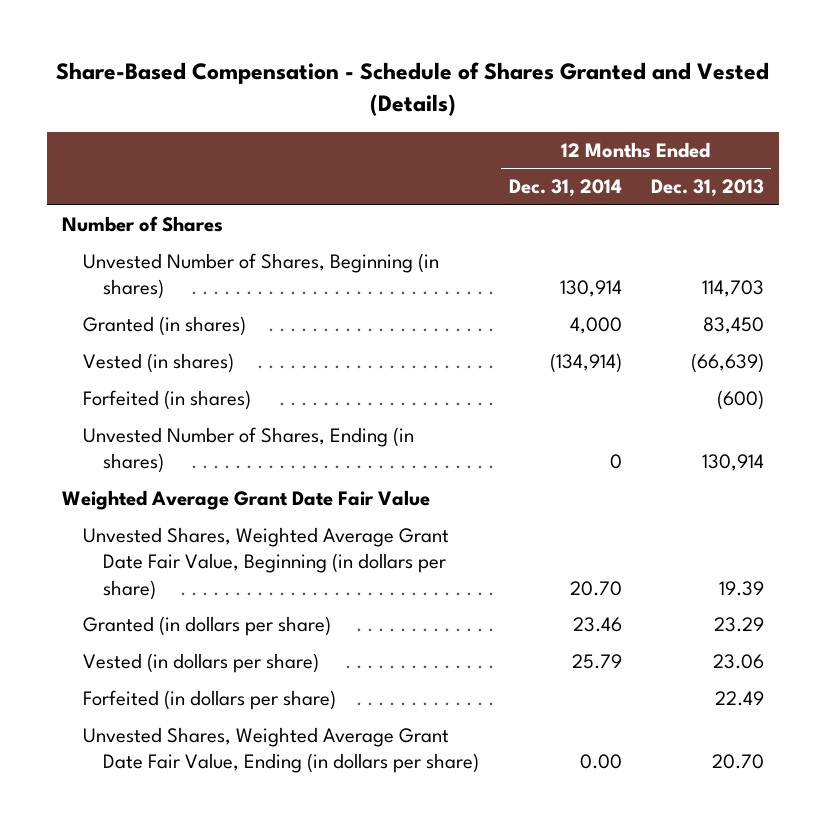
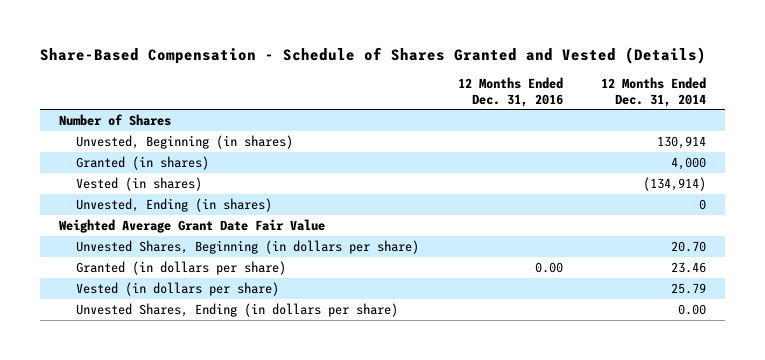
- | 12 Months Ended Dec. 31, 2014 | 12 Months Ended Dec. 31, 2013
+ | 12 Months Ended Dec. 31, 2016 | 12 Months Ended Dec. 31, 2014
- Unvested Number of Shares, Beginning (in shares) | 130,914 | 114,703
+ Unvested, Beginning (in shares) | | 130,914
- Forfeited (in shares) | | (600)
- Unvested Number of Shares, Ending (in shares) | 0 | 130,914
+ Unvested, Ending (in shares) | | 0
- Unvested Shares, Weighted Average Grant Date Fair Value, Beginning (in dollars per share) | 20.70 | 19.39
+ Unvested Shares, Beginning (in dollars per share) | | 20.70
- Forfeited (in dollars per share) | | 22.49
- Unvested Shares, Weighted Average Grant Date Fair Value, Ending (in dollars per share) | 0.00 | 20.70
+ Unvested Shares, Ending (in dollars per share) | | 0.00

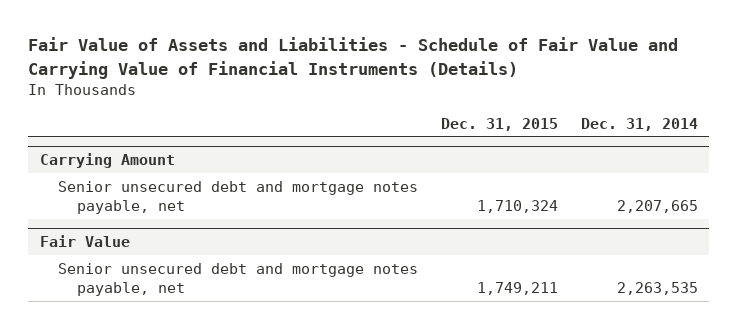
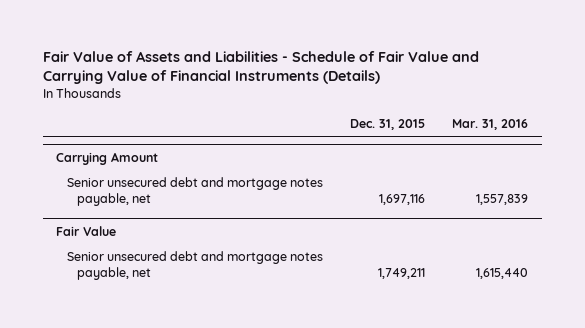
- | Dec. 31, 2015 | Dec. 31, 2014
+ | Dec. 31, 2015 | Mar. 31, 2016
@ Carrying Amount
- Senior unsecured debt and mortgage notes payable, net | 1,710,324 | 2,207,665
+ Senior unsecured debt and mortgage notes payable, net | 1,697,116 | 1,557,839

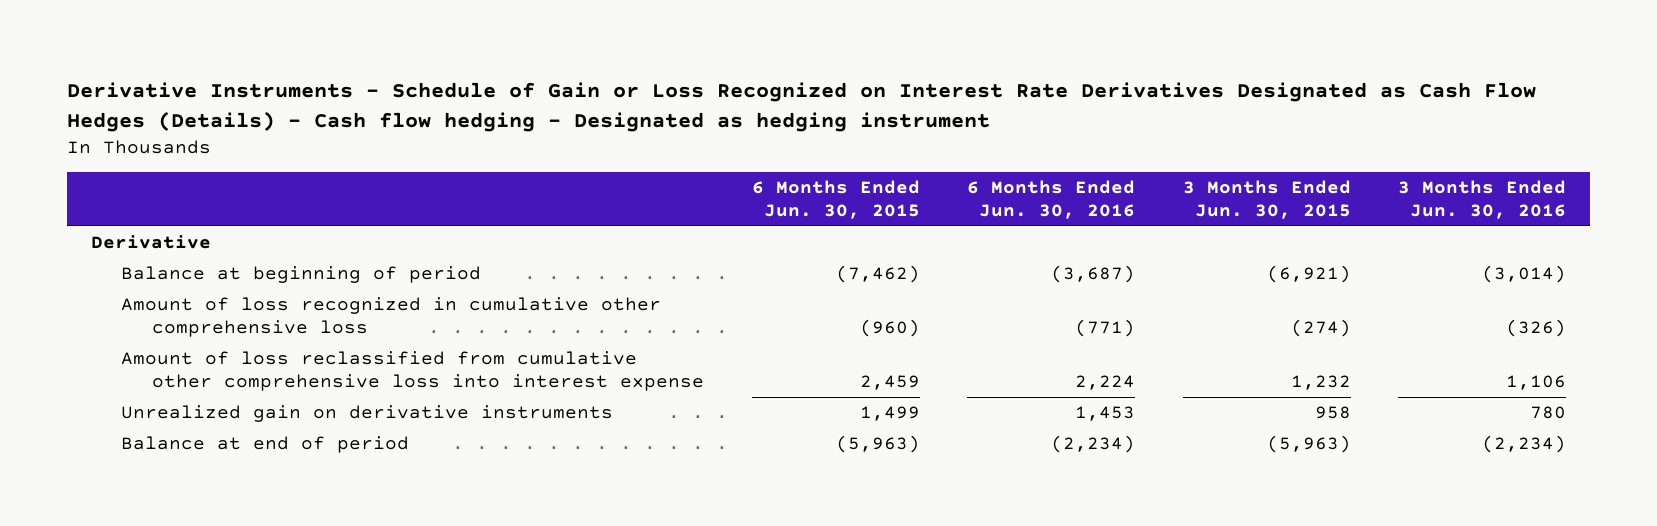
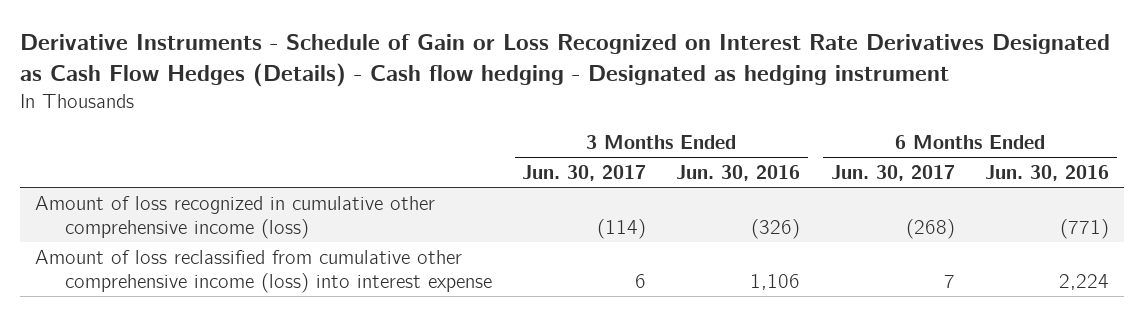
- | 6 Months Ended Jun. 30, 2015 | 6 Months Ended Jun. 30, 2016 | 3 Months Ended Jun. 30, 2015 | 3 Months Ended Jun. 30, 2016
+ | 3 Months Ended Jun. 30, 2017 | 3 Months Ended Jun. 30, 2016 | 6 Months Ended Jun. 30, 2017 | 6 Months Ended Jun. 30, 2016
- Derivative
- Balance at beginning of period | (7,462) | (3,687) | (6,921) | (3,014)
- Amount of loss recognized in cumulative other comprehensive loss | (960) | (771) | (274) | (326)
- Amount of loss reclassified from cumulative other comprehensive loss into interest expense | 2,459 | 2,224 | 1,232 | 1,106
- Unrealized gain on derivative instruments | 1,499 | 1,453 | 958 | 780
- Balance at end of period | (5,963) | (2,234) | (5,963) | (2,234)
+ Amount of loss recognized in cumulative other comprehensive income (loss) | (114) | (326) | (268) | (771)
+ Amount of loss reclassified from cumulative other comprehensive income (loss) into interest expense | 6 | 1,106 | 7 | 2,224

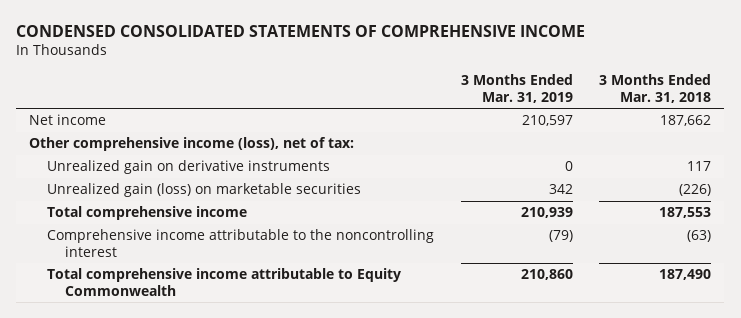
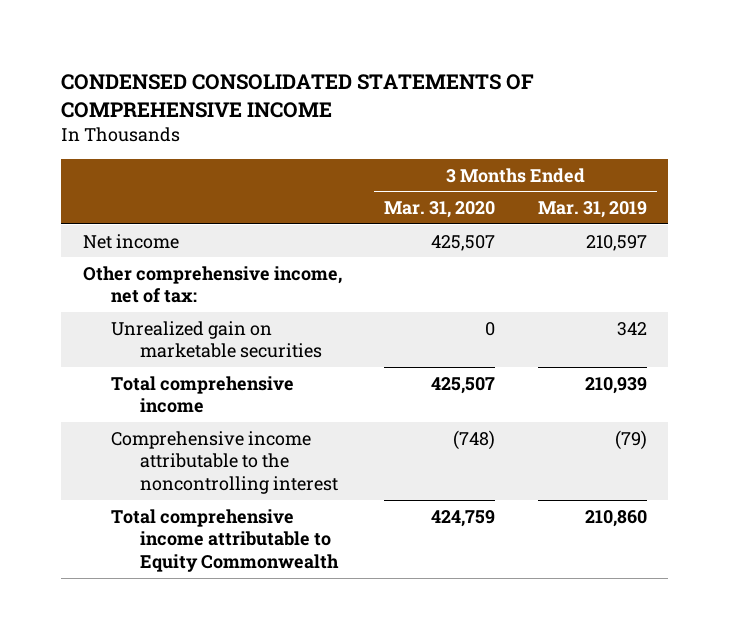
- | 3 Months Ended Mar. 31, 2019 | 3 Months Ended Mar. 31, 2018
+ | 3 Months Ended Mar. 31, 2020 | 3 Months Ended Mar. 31, 2019
- Other comprehensive income (loss), net of tax:
- Unrealized gain on derivative instruments | 0 | 117
- Unrealized gain (loss) on marketable securities | 342 | (226)
+ Other comprehensive income, net of tax:
+ Unrealized gain on marketable securities | 0 | 342

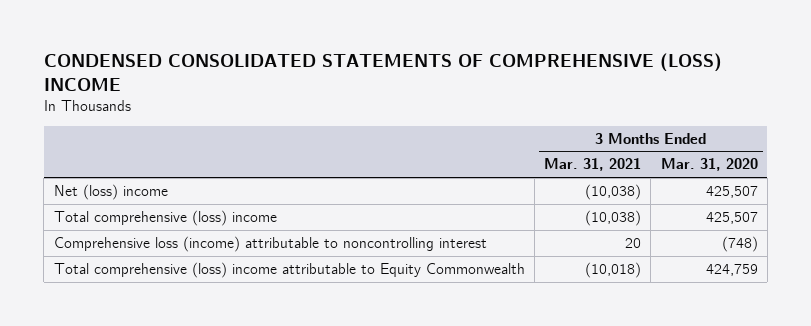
- CONDENSED CONSOLIDATED STATEMENTS OF COMPREHENSIVE INCOME
+ CONDENSED CONSOLIDATED STATEMENTS OF COMPREHENSIVE (LOSS) INCOME
- | 3 Months Ended Mar. 31, 2020 | 3 Months Ended Mar. 31, 2019
+ | 3 Months Ended Mar. 31, 2021 | 3 Months Ended Mar. 31, 2020
- Net income | 425,507 | 210,597
- Other comprehensive income, net of tax:
- Unrealized gain on marketable securities | 0 | 342
- Total comprehensive income | 425,507 | 210,939
- Comprehensive income attributable to the noncontrolling interest | (748) | (79)
- Total comprehensive income attributable to Equity Commonwealth | 424,759 | 210,860
+ Net (loss) income | (10,038) | 425,507
+ Total comprehensive (loss) income | (10,038) | 425,507
+ Comprehensive loss (income) attributable to noncontrolling interest | 20 | (748)
+ Total comprehensive (loss) income attributable to Equity Commonwealth | (10,018) | 424,759

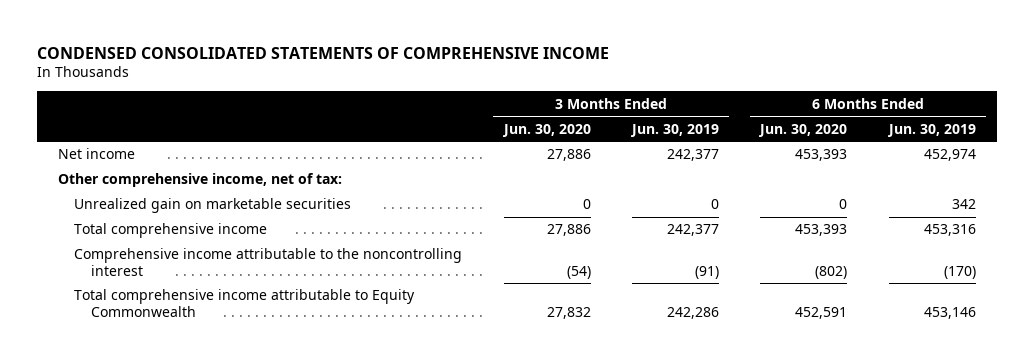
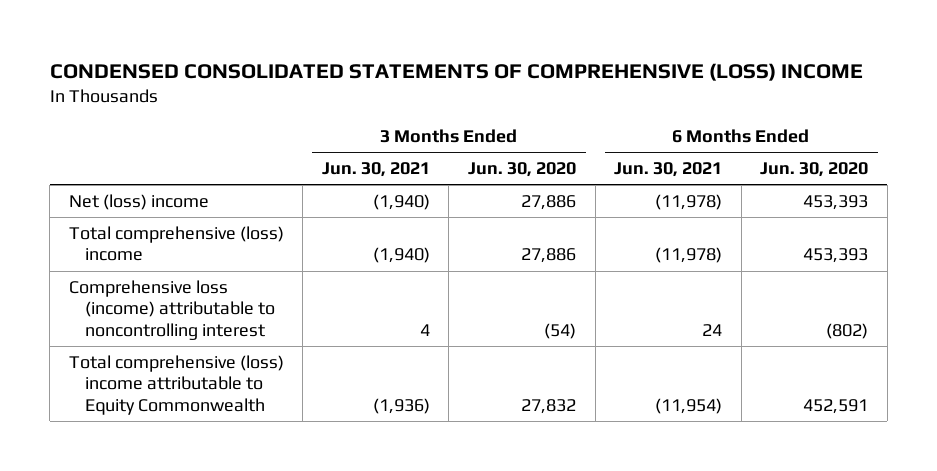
- CONDENSED CONSOLIDATED STATEMENTS OF COMPREHENSIVE INCOME
+ CONDENSED CONSOLIDATED STATEMENTS OF COMPREHENSIVE (LOSS) INCOME
- | 3 Months Ended Jun. 30, 2020 | 3 Months Ended Jun. 30, 2019 | 6 Months Ended Jun. 30, 2020 | 6 Months Ended Jun. 30, 2019
+ | 3 Months Ended Jun. 30, 2021 | 3 Months Ended Jun. 30, 2020 | 6 Months Ended Jun. 30, 2021 | 6 Months Ended Jun. 30, 2020
- Net income | 27,886 | 242,377 | 453,393 | 452,974
- Other comprehensive income, net of tax:
- Unrealized gain on marketable securities | 0 | 0 | 0 | 342
- Total comprehensive income | 27,886 | 242,377 | 453,393 | 453,316
- Comprehensive income attributable to the noncontrolling interest | (54) | (91) | (802) | (170)
- Total comprehensive income attributable to Equity Commonwealth | 27,832 | 242,286 | 452,591 | 453,146
+ Net (loss) income | (1,940) | 27,886 | (11,978) | 453,393
+ Total comprehensive (loss) income | (1,940) | 27,886 | (11,978) | 453,393
+ Comprehensive loss (income) attributable to noncontrolling interest | 4 | (54) | 24 | (802)
+ Total comprehensive (loss) income attributable to Equity Commonwealth | (1,936) | 27,832 | (11,954) | 452,591

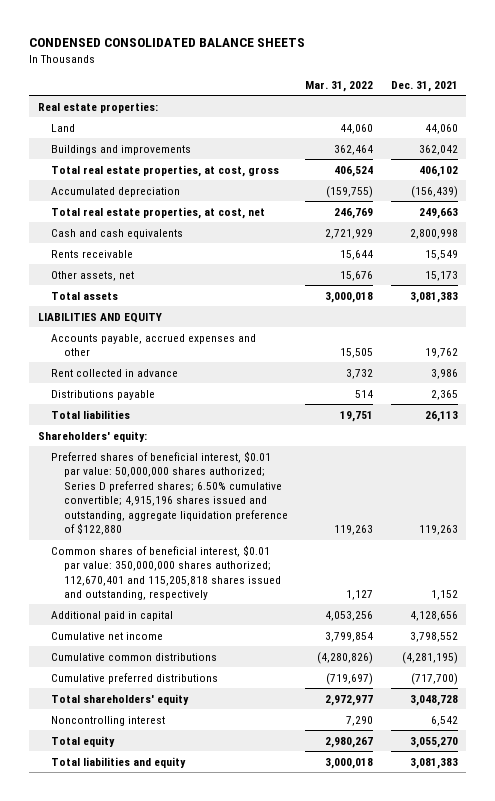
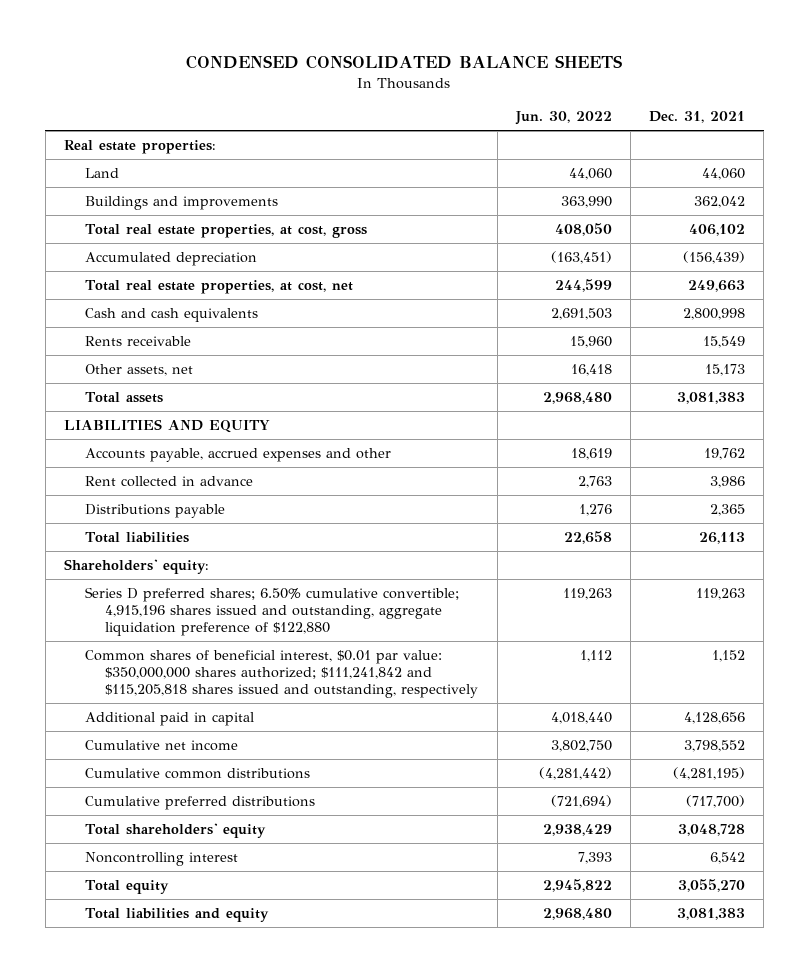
- | Mar. 31, 2022 | Dec. 31, 2021
+ | Jun. 30, 2022 | Dec. 31, 2021
- Preferred shares of beneficial interest, $0.01 par value: 50,000,000 shares authorized; Series D preferred shares; 6.50% cumulative convertible; 4,915,196 shares issued and outstanding, aggregate liquidation preference of $122,880 | 119,263 | 119,263
- Common shares of beneficial interest, $0.01 par value: 350,000,000 shares authorized; 112,670,401 and 115,205,818 shares issued and outstanding, respectively | 1,127 | 1,152
+ Series D preferred shares; 6.50% cumulative convertible; 4,915,196 shares issued and outstanding, aggregate liquidation preference of $122,880 | 119,263 | 119,263
+ Common shares of beneficial interest, $0.01 par value: $350,000,000 shares authorized; $111,241,842 and $115,205,818 shares issued and outstanding, respectively | 1,112 | 1,152

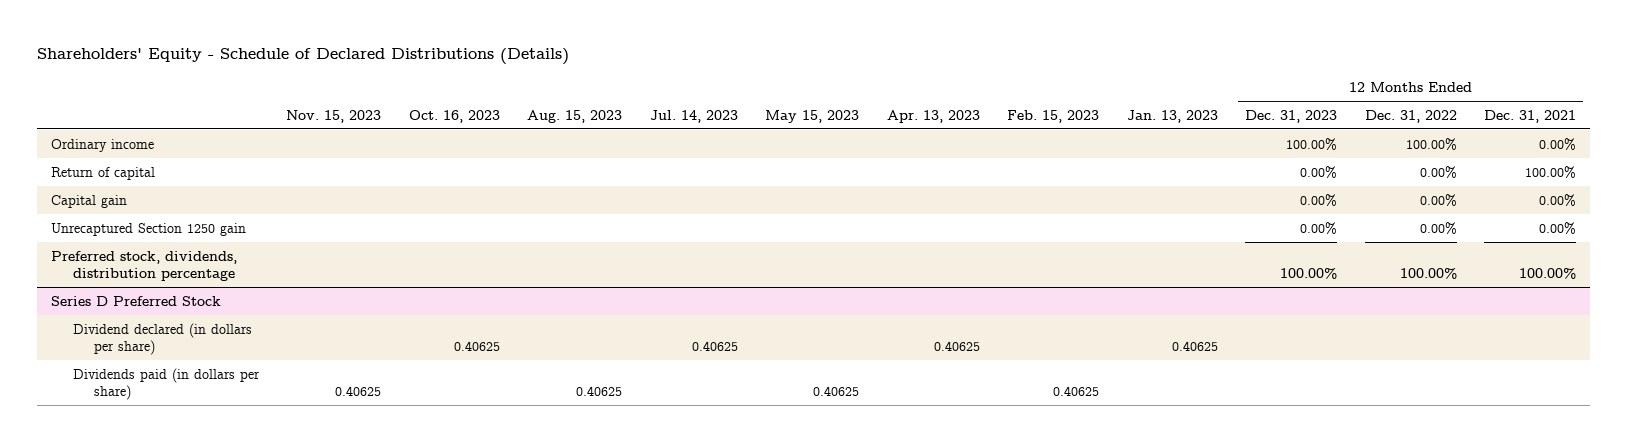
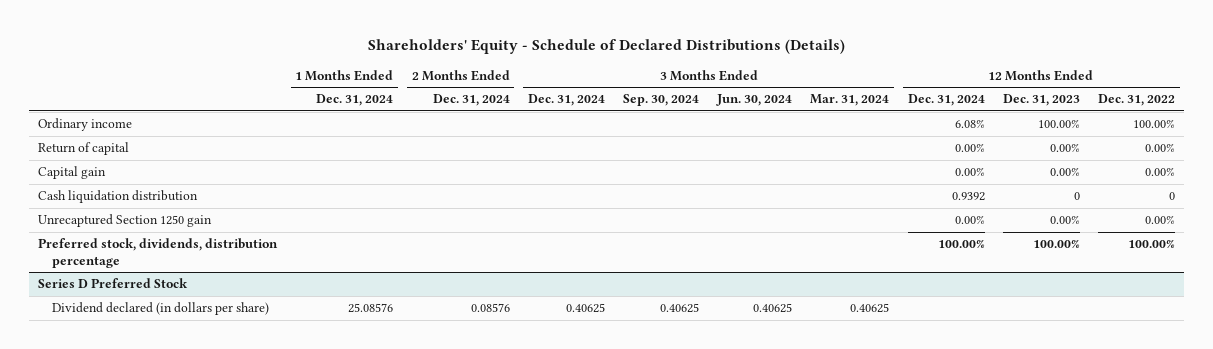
- | Nov. 15, 2023 | Oct. 16, 2023 | Aug. 15, 2023 | Jul. 14, 2023 | May 15, 2023 | Apr. 13, 2023 | Feb. 15, 2023 | Jan. 13, 2023 | 12 Months Ended Dec. 31, 2023 | 12 Months Ended Dec. 31, 2022 | 12 Months Ended Dec. 31, 2021
+ | 1 Months Ended Dec. 31, 2024 | 2 Months Ended Dec. 31, 2024 | 3 Months Ended Dec. 31, 2024 | 3 Months Ended Sep. 30, 2024 | 3 Months Ended Jun. 30, 2024 | 3 Months Ended Mar. 31, 2024 | 12 Months Ended Dec. 31, 2024 | 12 Months Ended Dec. 31, 2023 | 12 Months Ended Dec. 31, 2022
+ Cash liquidation distribution | | | | | | | 0.9392 | 0 | 0
@ Series D Preferred Stock
- Dividends paid (in dollars per share) | 0.40625 | | 0.40625 | | 0.40625 | | 0.40625 | | | |

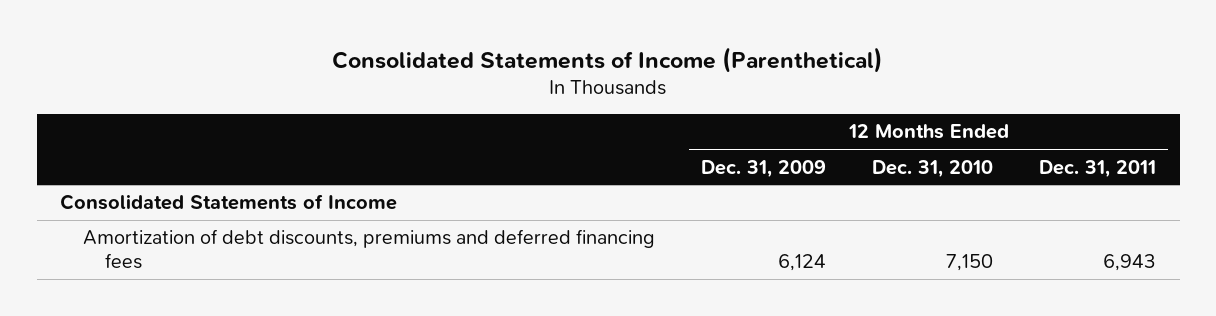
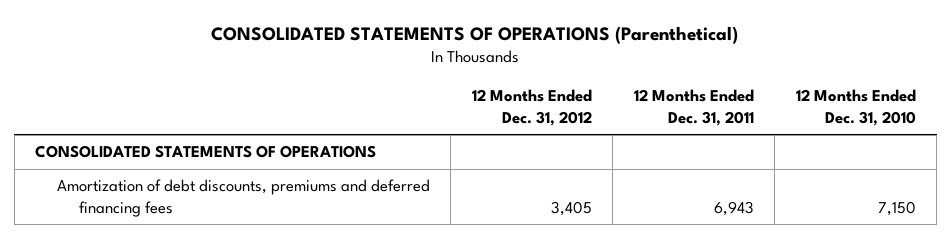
- Consolidated Statements of Income (Parenthetical)
+ CONSOLIDATED STATEMENTS OF OPERATIONS (Parenthetical)
- | 12 Months Ended Dec. 31, 2009 | 12 Months Ended Dec. 31, 2010 | 12 Months Ended Dec. 31, 2011
+ | 12 Months Ended Dec. 31, 2012 | 12 Months Ended Dec. 31, 2011 | 12 Months Ended Dec. 31, 2010
- Consolidated Statements of Income
+ CONSOLIDATED STATEMENTS OF OPERATIONS

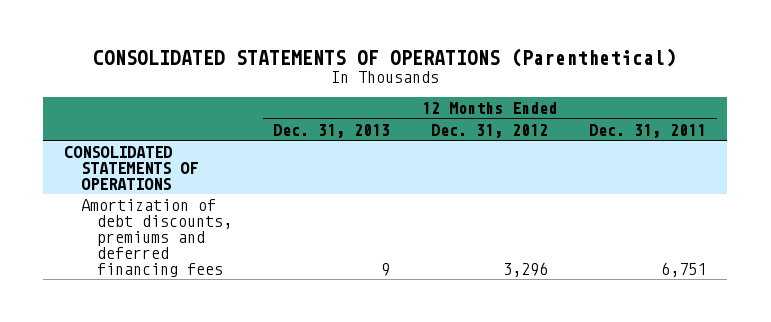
- | 12 Months Ended Dec. 31, 2012 | 12 Months Ended Dec. 31, 2011 | 12 Months Ended Dec. 31, 2010
+ | 12 Months Ended Dec. 31, 2013 | 12 Months Ended Dec. 31, 2012 | 12 Months Ended Dec. 31, 2011
- Amortization of debt discounts, premiums and deferred financing fees | 3,405 | 6,943 | 7,150
+ Amortization of debt discounts, premiums and deferred financing fees | 9 | 3,296 | 6,751

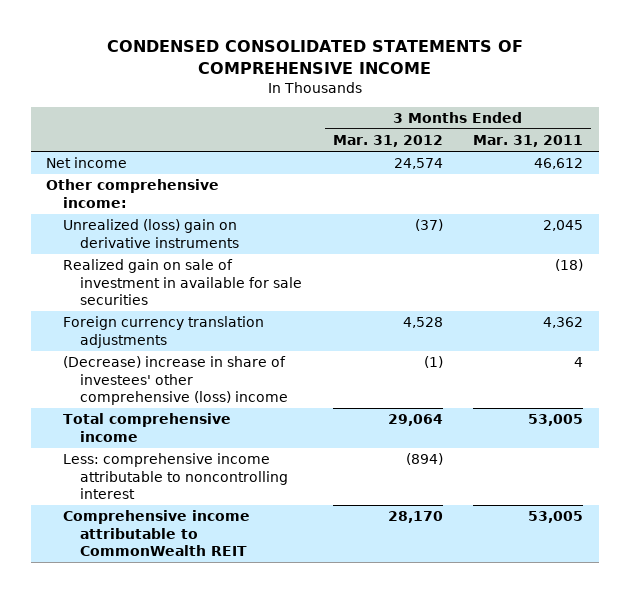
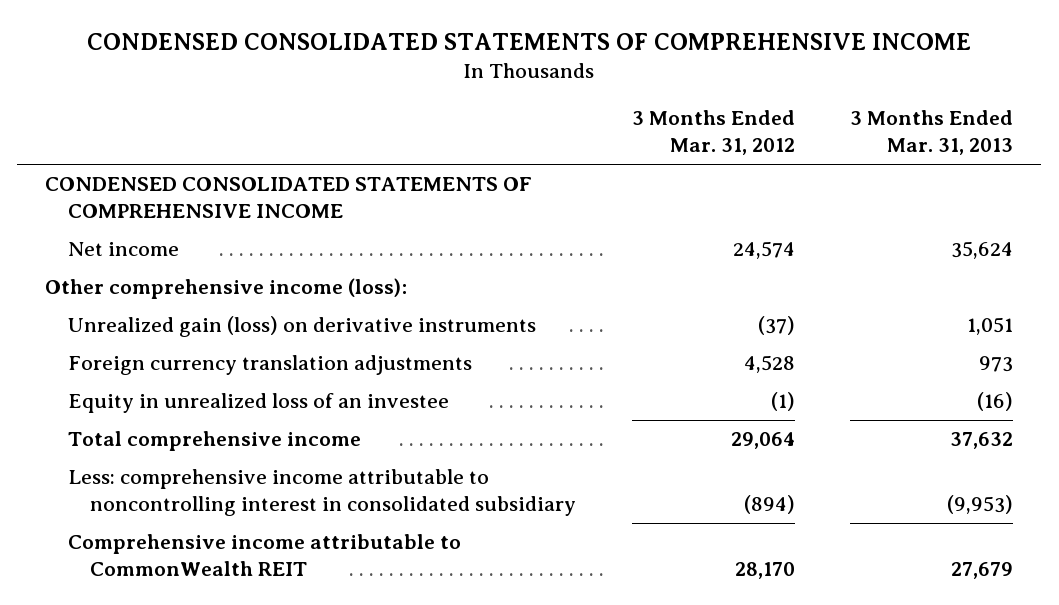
- | 3 Months Ended Mar. 31, 2012 | 3 Months Ended Mar. 31, 2011
+ | 3 Months Ended Mar. 31, 2012 | 3 Months Ended Mar. 31, 2013
+ CONDENSED CONSOLIDATED STATEMENTS OF COMPREHENSIVE INCOME
- Other comprehensive income:
- Unrealized (loss) gain on derivative instruments | (37) | 2,045
- Realized gain on sale of investment in available for sale securities | | (18)
+ Other comprehensive income (loss):
+ Unrealized gain (loss) on derivative instruments | (37) | 1,051
- (Decrease) increase in share of investees' other comprehensive (loss) income | (1) | 4
+ Equity in unrealized loss of an investee | (1) | (16)
- Less: comprehensive income attributable to noncontrolling interest | (894) |
+ Less: comprehensive income attributable to noncontrolling interest in consolidated subsidiary | (894) | (9,953)

